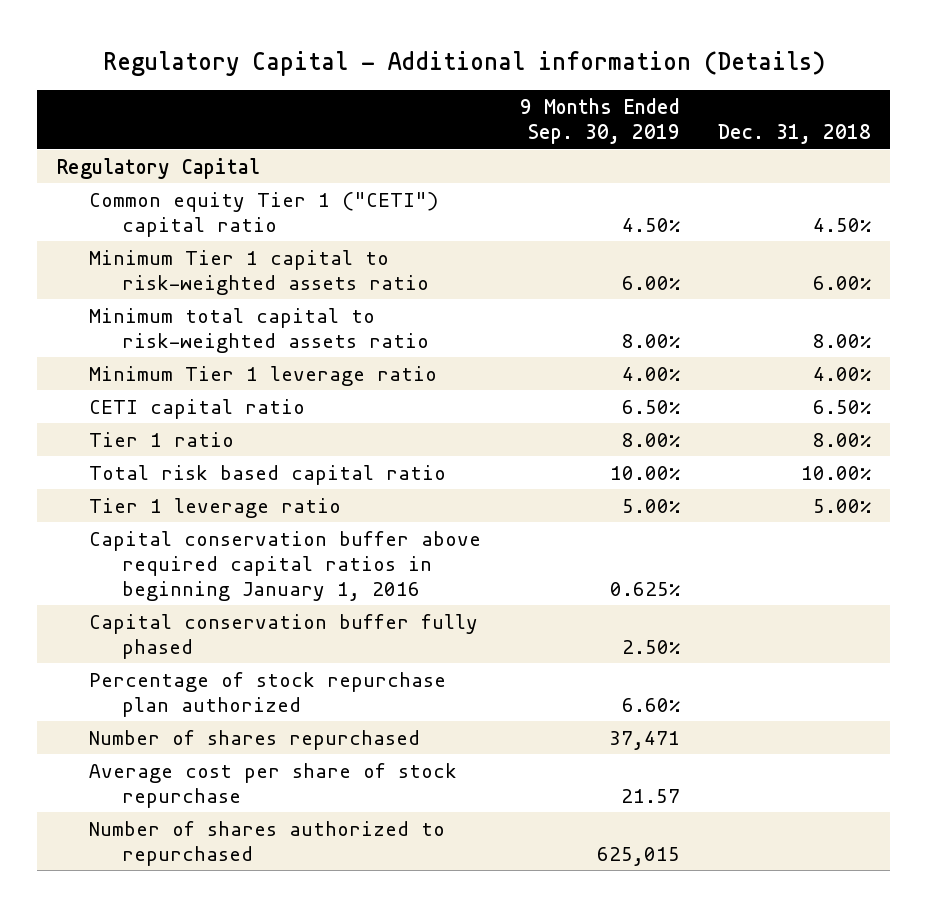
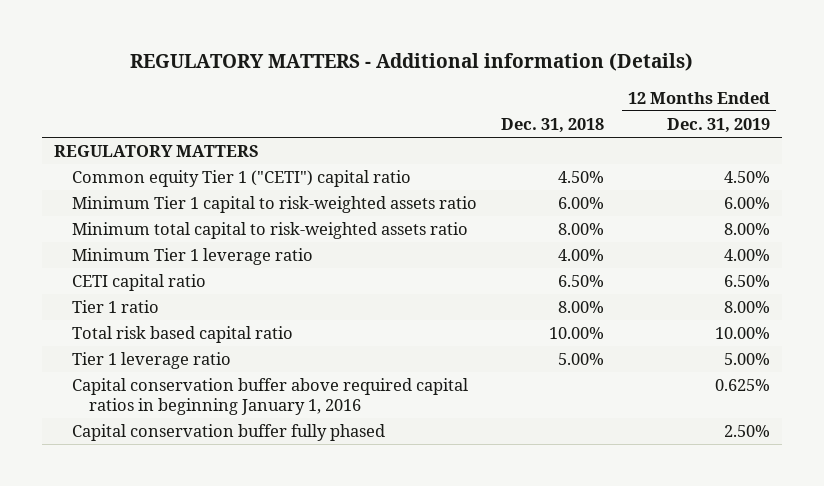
- Regulatory Capital - Additional information (Details)
+ REGULATORY MATTERS - Additional information (Details)
- | 9 Months Ended Sep. 30, 2019 | Dec. 31, 2018
+ | Dec. 31, 2018 | 12 Months Ended Dec. 31, 2019
- Regulatory Capital
+ REGULATORY MATTERS
- Percentage of stock repurchase plan authorized | 6.60% |
- Number of shares repurchased | 37,471 |
- Average cost per share of stock repurchase | 21.57 |
- Number of shares authorized to repurchased | 625,015 |

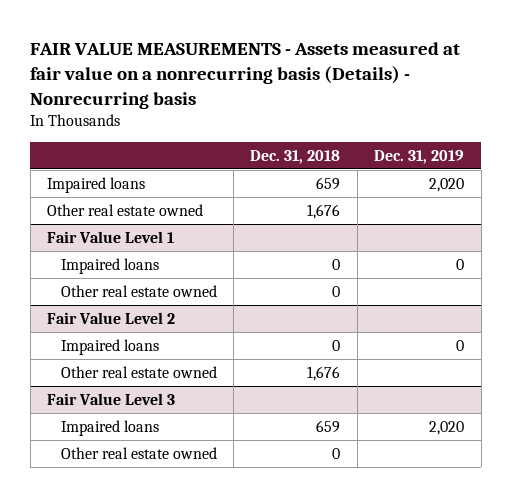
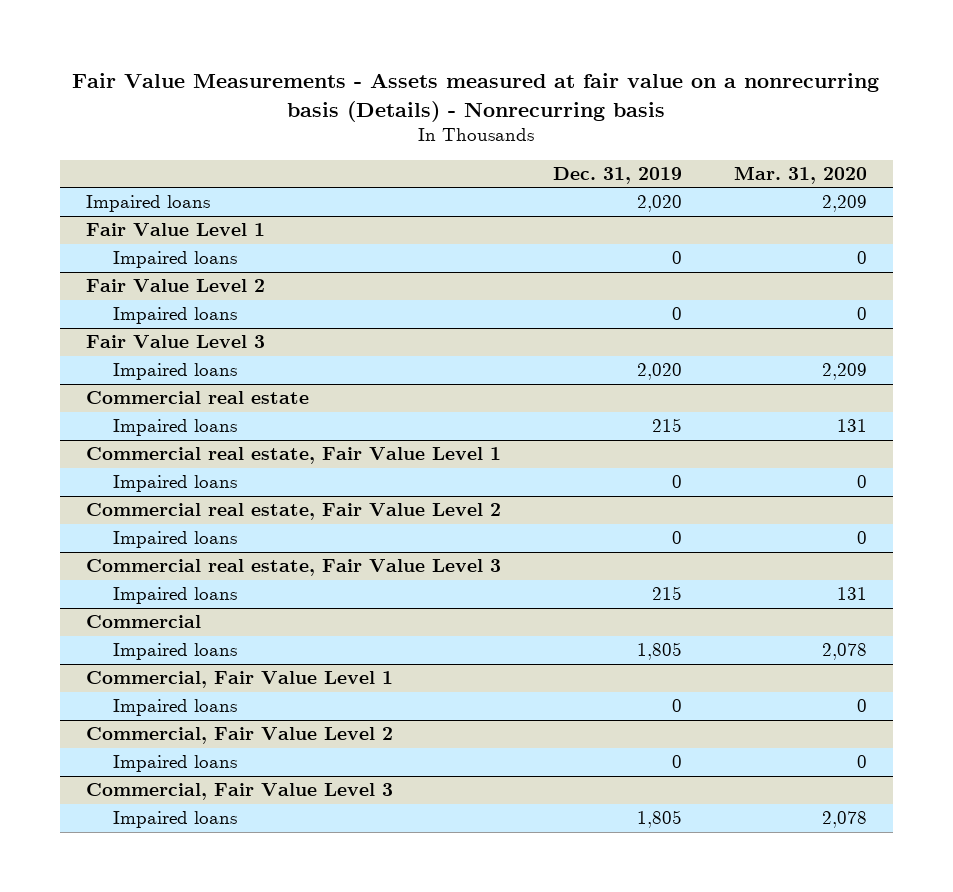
- FAIR VALUE MEASUREMENTS - Assets measured at fair value on a nonrecurring basis (Details) - Nonrecurring basis
+ Fair Value Measurements - Assets measured at fair value on a nonrecurring basis (Details) - Nonrecurring basis
- | Dec. 31, 2018 | Dec. 31, 2019
+ | Dec. 31, 2019 | Mar. 31, 2020
- Other real estate owned | 1,676 |
@ Fair Value Level 1
- Other real estate owned | 0 |
@ Fair Value Level 2
- Other real estate owned | 1,676 |
@ Fair Value Level 3
- Other real estate owned | 0 |
+ Commercial real estate
+ Impaired loans | 215 | 131
+ Commercial real estate, Fair Value Level 1
+ Impaired loans | 0 | 0
+ Commercial real estate, Fair Value Level 2
+ Impaired loans | 0 | 0
+ Commercial real estate, Fair Value Level 3
+ Impaired loans | 215 | 131
+ Commercial
+ Impaired loans | 1,805 | 2,078
+ Commercial, Fair Value Level 1
+ Impaired loans | 0 | 0
+ Commercial, Fair Value Level 2
+ Impaired loans | 0 | 0
+ Commercial, Fair Value Level 3
+ Impaired loans | 1,805 | 2,078

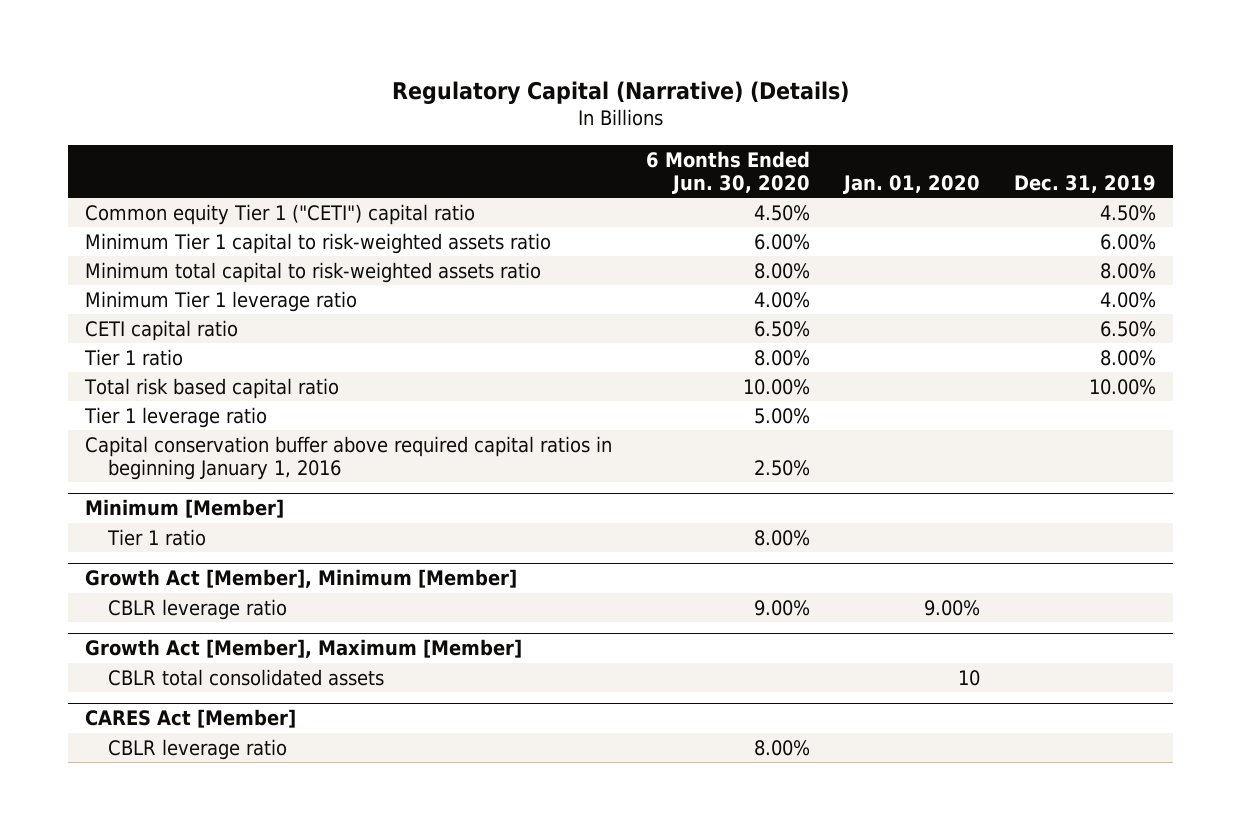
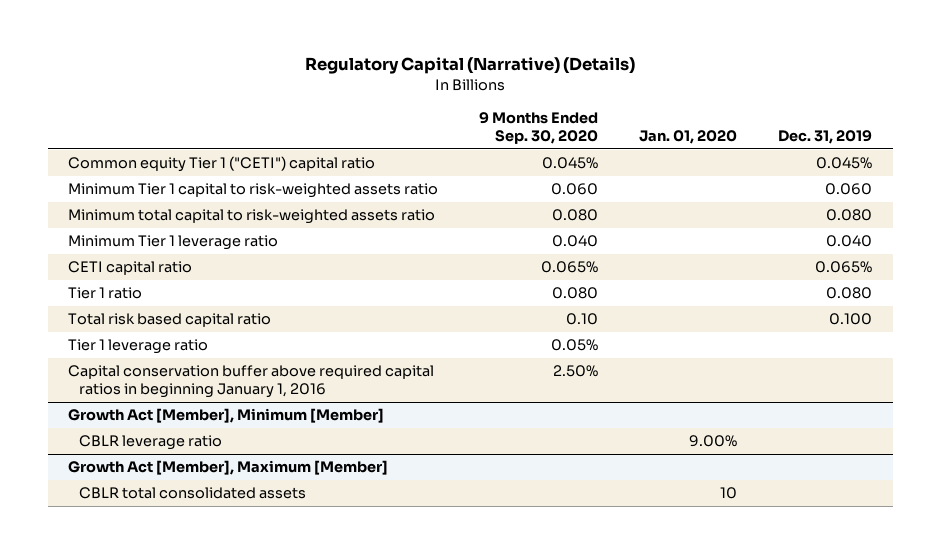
- | 6 Months Ended Jun. 30, 2020 | Jan. 01, 2020 | Dec. 31, 2019
+ | 9 Months Ended Sep. 30, 2020 | Jan. 01, 2020 | Dec. 31, 2019
- Common equity Tier 1 ("CETI") capital ratio | 4.50% | | 4.50%
- Minimum Tier 1 capital to risk-weighted assets ratio | 6.00% | | 6.00%
- Minimum total capital to risk-weighted assets ratio | 8.00% | | 8.00%
- Minimum Tier 1 leverage ratio | 4.00% | | 4.00%
- CETI capital ratio | 6.50% | | 6.50%
- Tier 1 ratio | 8.00% | | 8.00%
- Total risk based capital ratio | 10.00% | | 10.00%
+ Common equity Tier 1 ("CETI") capital ratio | 0.045% | | 0.045%
+ Minimum Tier 1 capital to risk-weighted assets ratio | 0.060 | | 0.060
+ Minimum total capital to risk-weighted assets ratio | 0.080 | | 0.080
+ Minimum Tier 1 leverage ratio | 0.040 | | 0.040
+ CETI capital ratio | 0.065% | | 0.065%
+ Tier 1 ratio | 0.080 | | 0.080
+ Total risk based capital ratio | 0.10 | | 0.100
- Minimum [Member]
- Tier 1 ratio | 8.00% | |
- CARES Act [Member]
- CBLR leverage ratio | 8.00% | |

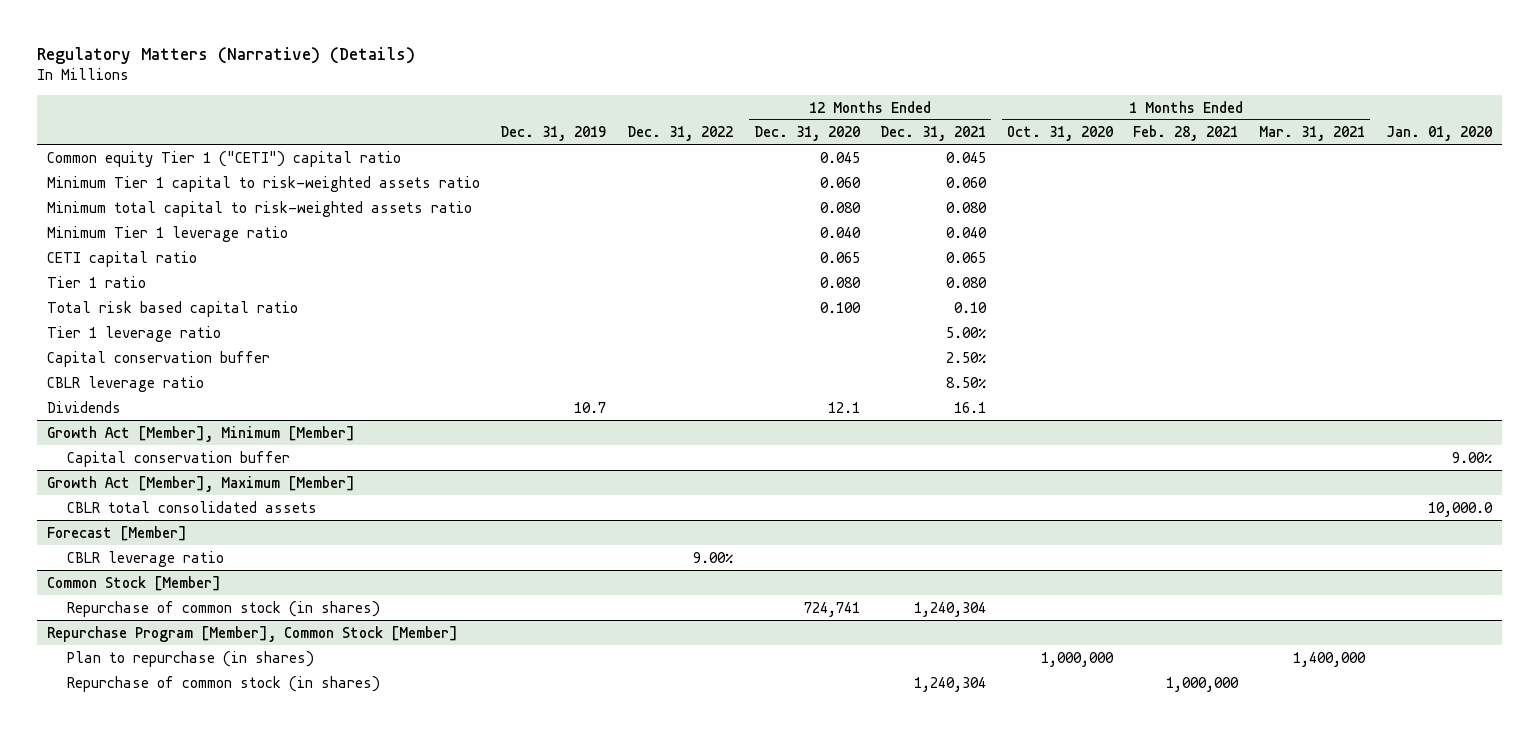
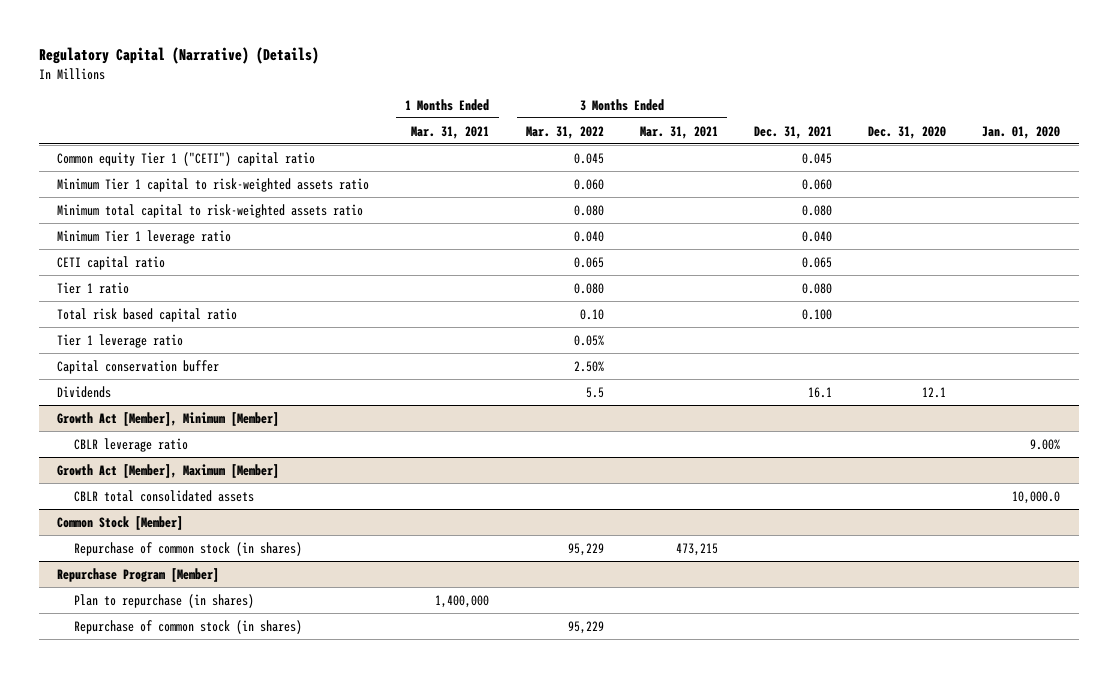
- Regulatory Matters (Narrative) (Details)
+ Regulatory Capital (Narrative) (Details)
- | Dec. 31, 2019 | Dec. 31, 2022 | 12 Months Ended Dec. 31, 2020 | 12 Months Ended Dec. 31, 2021 | 1 Months Ended Oct. 31, 2020 | 1 Months Ended Feb. 28, 2021 | 1 Months Ended Mar. 31, 2021 | Jan. 01, 2020
+ | 1 Months Ended Mar. 31, 2021 | 3 Months Ended Mar. 31, 2022 | 3 Months Ended Mar. 31, 2021 | Dec. 31, 2021 | Dec. 31, 2020 | Jan. 01, 2020
- CBLR leverage ratio | | | | 8.50% | | | |
@ Growth Act [Member], Minimum [Member]
- Capital conservation buffer | | | | | | | | 9.00%
+ CBLR leverage ratio | | | | | | 9.00%
- Forecast [Member]
- CBLR leverage ratio | | 9.00% | | | | | |
- Repurchase Program [Member], Common Stock [Member]
+ Repurchase Program [Member]

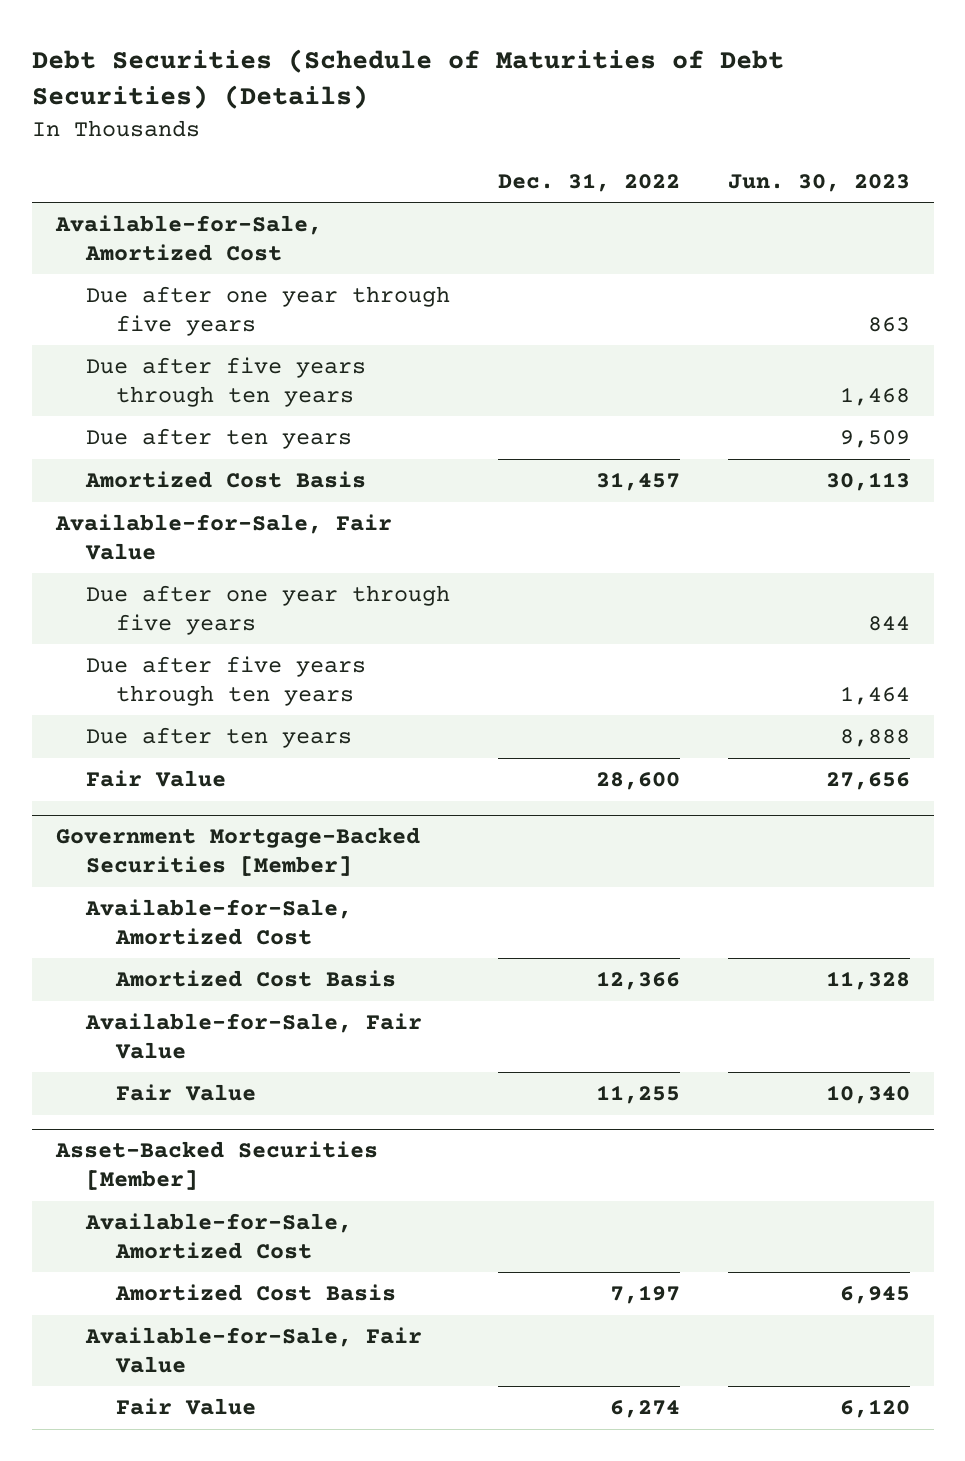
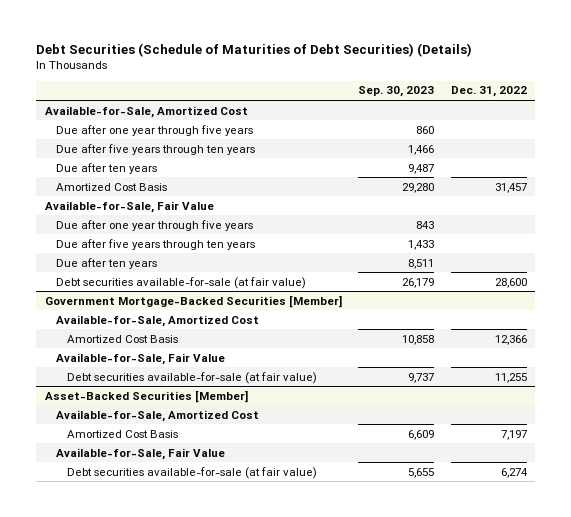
- | Dec. 31, 2022 | Jun. 30, 2023
+ | Sep. 30, 2023 | Dec. 31, 2022
- Fair Value | 28,600 | 27,656
+ Debt securities available-for-sale (at fair value) | 26,179 | 28,600
@ Government Mortgage-Backed Securities [Member]
- Fair Value | 11,255 | 10,340
+ Debt securities available-for-sale (at fair value) | 9,737 | 11,255
@ Asset-Backed Securities [Member]
- Fair Value | 6,274 | 6,120
+ Debt securities available-for-sale (at fair value) | 5,655 | 6,274

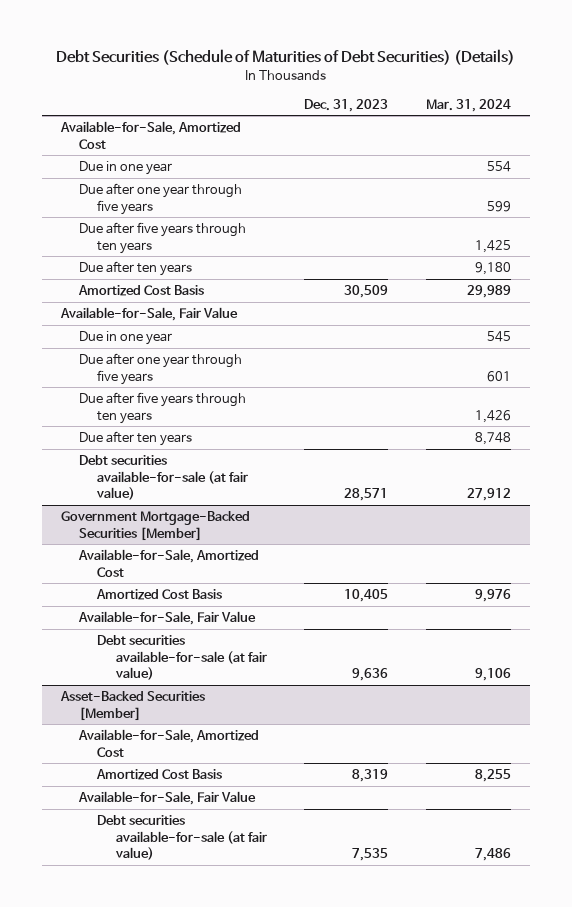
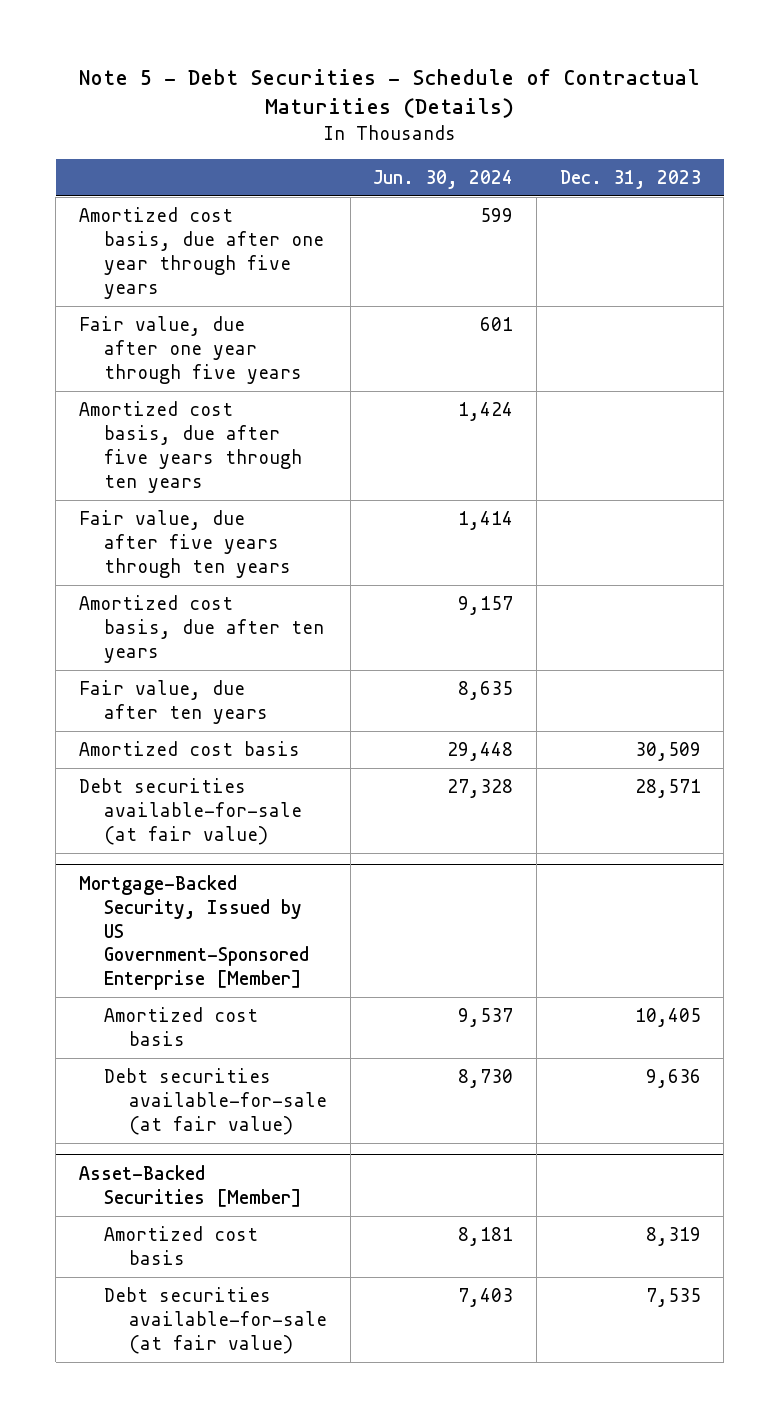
- Debt Securities (Schedule of Maturities of Debt Securities) (Details)
+ Note 5 - Debt Securities - Schedule of Contractual Maturities (Details)
- | Dec. 31, 2023 | Mar. 31, 2024
+ | Jun. 30, 2024 | Dec. 31, 2023
- Available-for-Sale, Amortized Cost
- Due in one year | | 554
- Due after one year through five years | | 599
- Due after five years through ten years | | 1,425
- Due after ten years | | 9,180
- Amortized Cost Basis | 30,509 | 29,989
- Available-for-Sale, Fair Value
- Due in one year | | 545
- Due after one year through five years | | 601
- Due after five years through ten years | | 1,426
- Due after ten years | | 8,748
+ Amortized cost basis, due after one year through five years | 599 |
+ Fair value, due after one year through five years | 601 |
+ Amortized cost basis, due after five years through ten years | 1,424 |
+ Fair value, due after five years through ten years | 1,414 |
+ Amortized cost basis, due after ten years | 9,157 |
+ Fair value, due after ten years | 8,635 |
+ Amortized cost basis | 29,448 | 30,509
- Government Mortgage-Backed Securities [Member]
- Available-for-Sale, Amortized Cost
- Amortized Cost Basis | 10,405 | 9,976
- Available-for-Sale, Fair Value
+ Mortgage-Backed Security, Issued by US Government-Sponsored Enterprise [Member]
+ Amortized cost basis | 9,537 | 10,405
@ Asset-Backed Securities [Member]
- Available-for-Sale, Amortized Cost
- Amortized Cost Basis | 8,319 | 8,255
- Available-for-Sale, Fair Value
+ Amortized cost basis | 8,181 | 8,319

